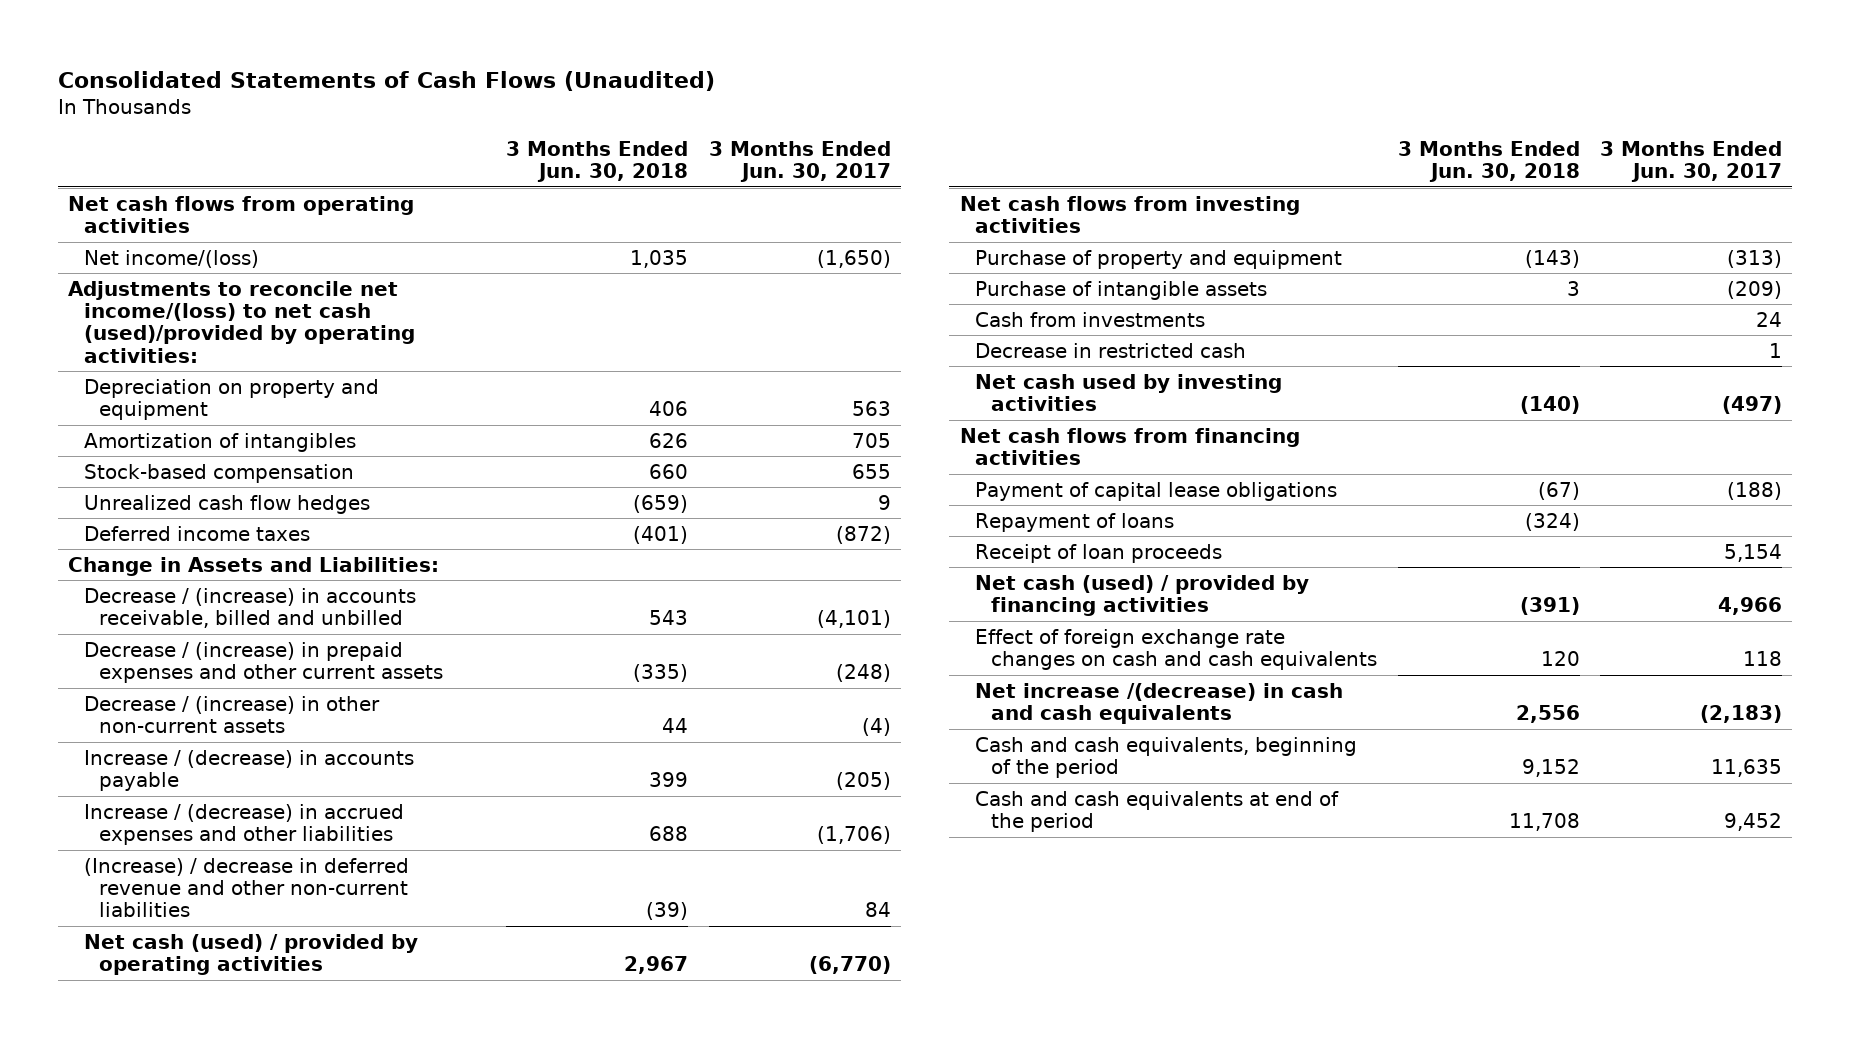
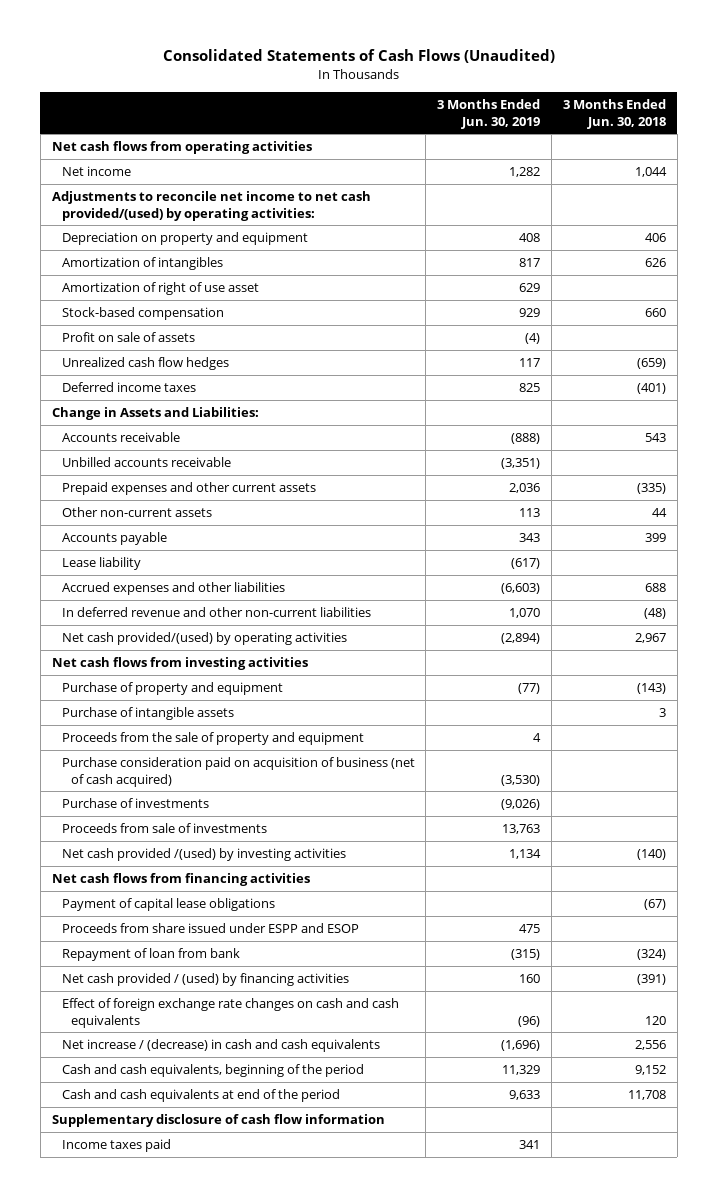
- | 3 Months Ended Jun. 30, 2018 | 3 Months Ended Jun. 30, 2017
+ | 3 Months Ended Jun. 30, 2019 | 3 Months Ended Jun. 30, 2018
- Net income/(loss) | 1,035 | (1,650)
- Adjustments to reconcile net income/(loss) to net cash (used)/provided by operating activities:
+ Net income | 1,282 | 1,044
+ Adjustments to reconcile net income to net cash provided/(used) by operating activities:
+ Amortization of right of use asset | 629 |
+ Profit on sale of assets | (4) |
- Decrease / (increase) in accounts receivable, billed and unbilled | 543 | (4,101)
- Decrease / (increase) in prepaid expenses and other current assets | (335) | (248)
- Decrease / (increase) in other non-current assets | 44 | (4)
- Increase / (decrease) in accounts payable | 399 | (205)
- Increase / (decrease) in accrued expenses and other liabilities | 688 | (1,706)
- (Increase) / decrease in deferred revenue and other non-current liabilities | (39) | 84
- Net cash (used) / provided by operating activities | 2,967 | (6,770)
+ Accounts receivable | (888) | 543
+ Unbilled accounts receivable | (3,351) |
+ Prepaid expenses and other current assets | 2,036 | (335)
+ Other non-current assets | 113 | 44
+ Accounts payable | 343 | 399
+ Lease liability | (617) |
+ Accrued expenses and other liabilities | (6,603) | 688
+ In deferred revenue and other non-current liabilities | 1,070 | (48)
+ Net cash provided/(used) by operating activities | (2,894) | 2,967
- Cash from investments | | 24
- Decrease in restricted cash | | 1
- Net cash used by investing activities | (140) | (497)
+ Proceeds from the sale of property and equipment | 4 |
+ Purchase consideration paid on acquisition of business (net of cash acquired) | (3,530) |
+ Purchase of investments | (9,026) |
+ Proceeds from sale of investments | 13,763 |
+ Net cash provided /(used) by investing activities | 1,134 | (140)
- Repayment of loans | (324) |
- Receipt of loan proceeds | | 5,154
- Net cash (used) / provided by financing activities | (391) | 4,966
+ Proceeds from share issued under ESPP and ESOP | 475 |
+ Repayment of loan from bank | (315) | (324)
+ Net cash provided / (used) by financing activities | 160 | (391)
- Net increase /(decrease) in cash and cash equivalents | 2,556 | (2,183)
+ Net increase / (decrease) in cash and cash equivalents | (1,696) | 2,556
+ Supplementary disclosure of cash flow information
+ Income taxes paid | 341 |

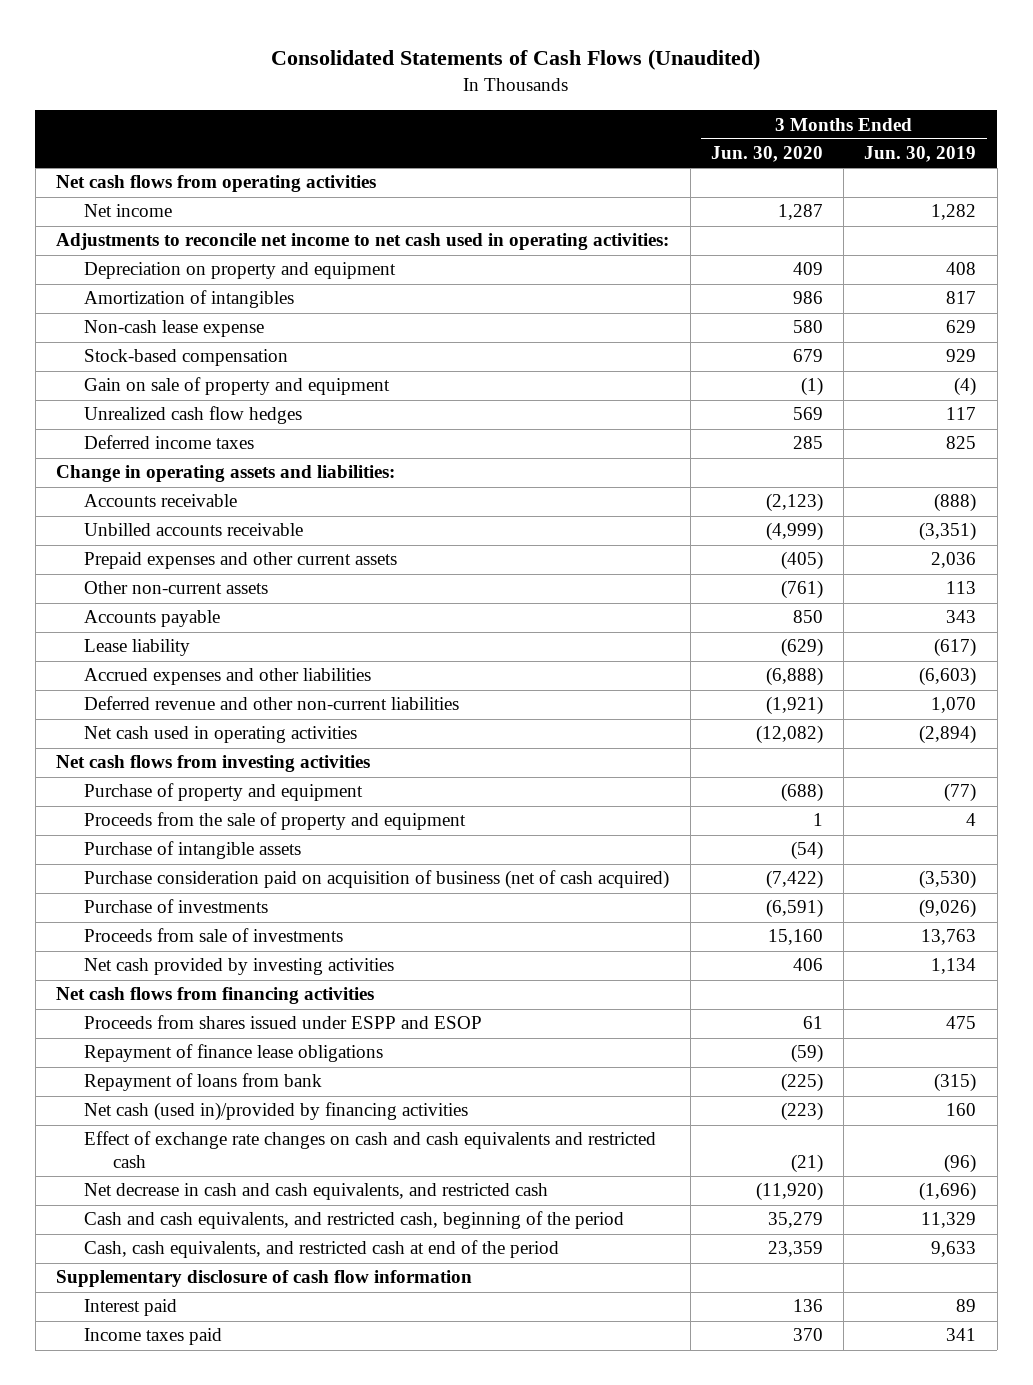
- | 3 Months Ended Jun. 30, 2019 | 3 Months Ended Jun. 30, 2018
+ | 3 Months Ended Jun. 30, 2020 | 3 Months Ended Jun. 30, 2019
- Adjustments to reconcile net income to net cash provided/(used) by operating activities:
+ Adjustments to reconcile net income to net cash used in operating activities:
- Amortization of right of use asset | 629 |
+ Non-cash lease expense | 580 | 629
- Profit on sale of assets | (4) |
+ Gain on sale of property and equipment | (1) | (4)
- Change in Assets and Liabilities:
+ Change in operating assets and liabilities:
- In deferred revenue and other non-current liabilities | 1,070 | (48)
- Net cash provided/(used) by operating activities | (2,894) | 2,967
+ Deferred revenue and other non-current liabilities | (1,921) | 1,070
+ Net cash used in operating activities | (12,082) | (2,894)
moved down: Purchase of intangible assets | (54) |
- Net cash provided /(used) by investing activities | 1,134 | (140)
+ Net cash provided by investing activities | 406 | 1,134
- Payment of capital lease obligations | | (67)
- Proceeds from share issued under ESPP and ESOP | 475 |
- Repayment of loan from bank | (315) | (324)
- Net cash provided / (used) by financing activities | 160 | (391)
- Effect of foreign exchange rate changes on cash and cash equivalents | (96) | 120
- Net increase / (decrease) in cash and cash equivalents | (1,696) | 2,556
- Cash and cash equivalents, beginning of the period | 11,329 | 9,152
- Cash and cash equivalents at end of the period | 9,633 | 11,708
+ Proceeds from shares issued under ESPP and ESOP | 61 | 475
+ Repayment of finance lease obligations | (59) |
+ Repayment of loans from bank | (225) | (315)
+ Net cash (used in)/provided by financing activities | (223) | 160
+ Effect of exchange rate changes on cash and cash equivalents and restricted cash | (21) | (96)
+ Net decrease in cash and cash equivalents, and restricted cash | (11,920) | (1,696)
+ Cash and cash equivalents, and restricted cash, beginning of the period | 35,279 | 11,329
+ Cash, cash equivalents, and restricted cash at end of the period | 23,359 | 9,633
+ Interest paid | 136 | 89

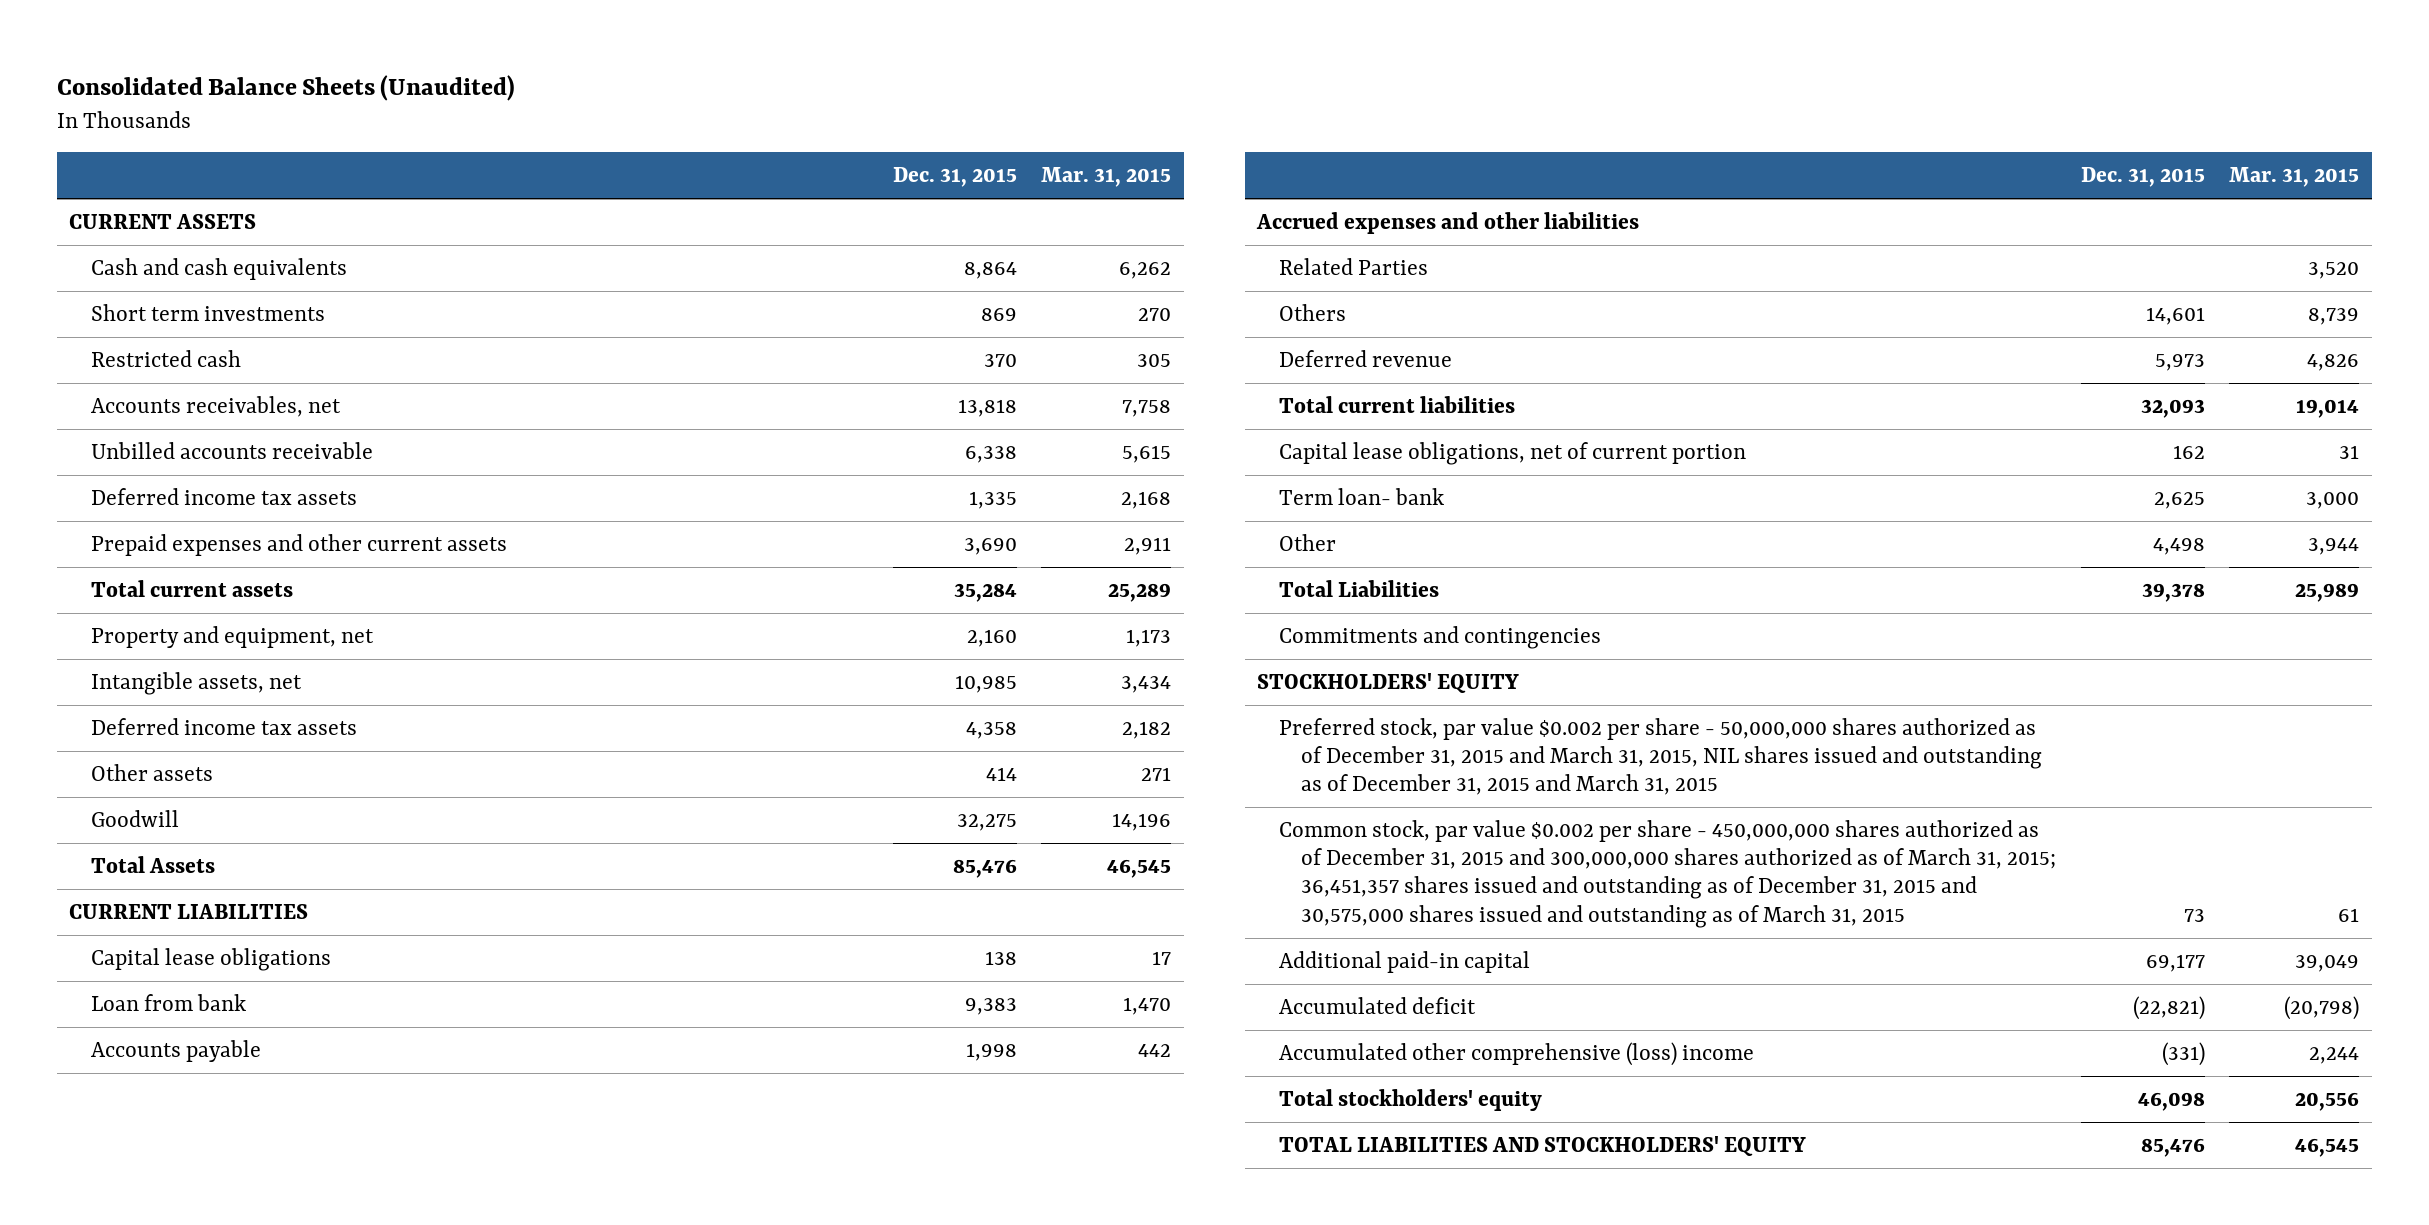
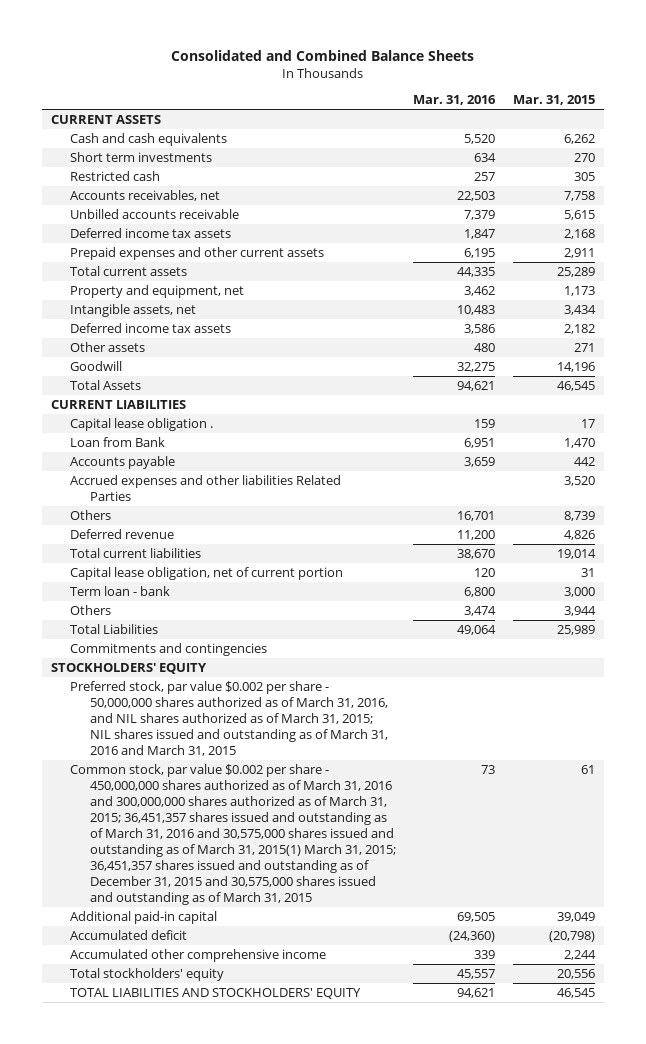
- Consolidated Balance Sheets (Unaudited)
+ Consolidated and Combined Balance Sheets
- | Dec. 31, 2015 | Mar. 31, 2015
+ | Mar. 31, 2016 | Mar. 31, 2015
- Capital lease obligations | 138 | 17
- Loan from bank | 9,383 | 1,470
+ Capital lease obligation . | 159 | 17
+ Loan from Bank | 6,951 | 1,470
- Accrued expenses and other liabilities
- Related Parties | | 3,520
+ Accrued expenses and other liabilities Related Parties | | 3,520
- Capital lease obligations, net of current portion | 162 | 31
- Term loan- bank | 2,625 | 3,000
- Other | 4,498 | 3,944
+ Capital lease obligation, net of current portion | 120 | 31
+ Term loan - bank | 6,800 | 3,000
+ Others | 3,474 | 3,944
- Preferred stock, par value $0.002 per share - 50,000,000 shares authorized as of December 31, 2015 and March 31, 2015, NIL shares issued and outstanding as of December 31, 2015 and March 31, 2015
- Common stock, par value $0.002 per share - 450,000,000 shares authorized as of December 31, 2015 and 300,000,000 shares authorized as of March 31, 2015; 36,451,357 shares issued and outstanding as of December 31, 2015 and 30,575,000 shares issued and outstanding as of March 31, 2015 | 73 | 61
+ Preferred stock, par value $0.002 per share - 50,000,000 shares authorized as of March 31, 2016, and NIL shares authorized as of March 31, 2015; NIL shares issued and outstanding as of March 31, 2016 and March 31, 2015
+ Common stock, par value $0.002 per share - 450,000,000 shares authorized as of March 31, 2016 and 300,000,000 shares authorized as of March 31, 2015; 36,451,357 shares issued and outstanding as of March 31, 2016 and 30,575,000 shares issued and outstanding as of March 31, 2015(1) March 31, 2015; 36,451,357 shares issued and outstanding as of December 31, 2015 and 30,575,000 shares issued and outstanding as of March 31, 2015 | 73 | 61
- Accumulated other comprehensive (loss) income | (331) | 2,244
+ Accumulated other comprehensive income | 339 | 2,244

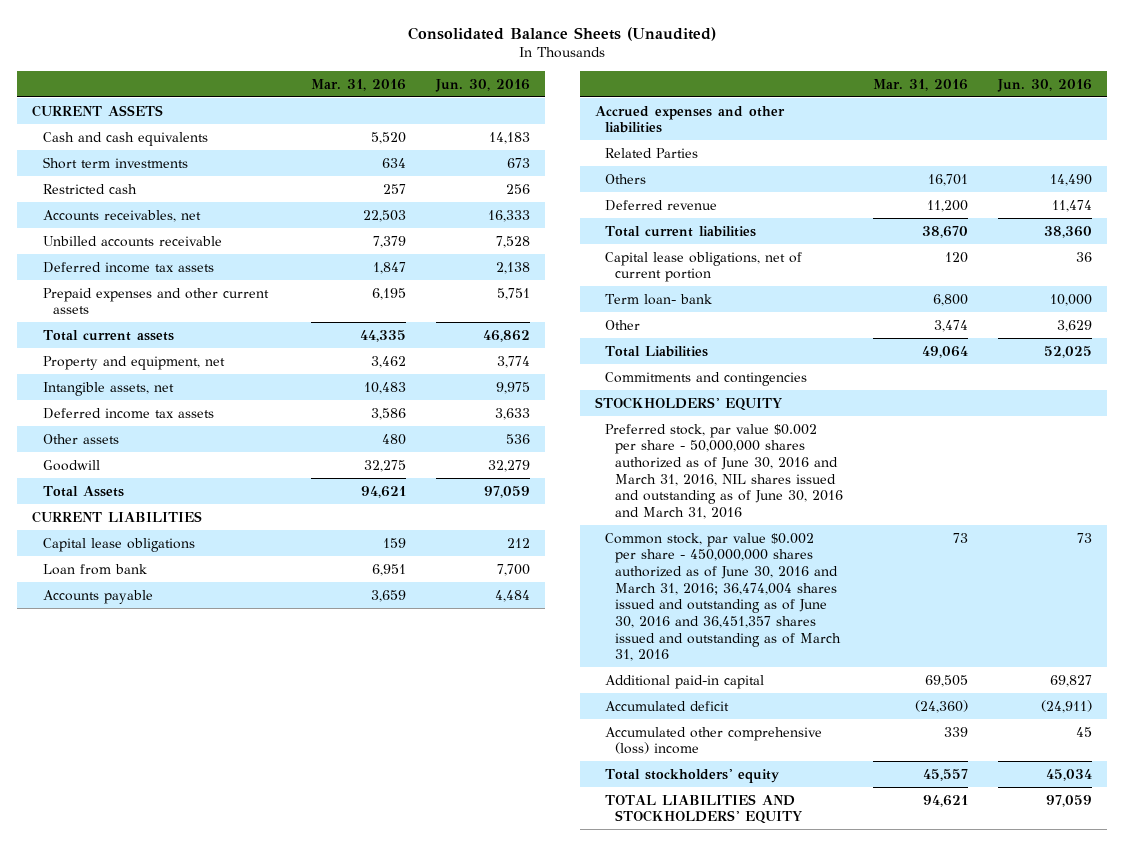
- Consolidated and Combined Balance Sheets
+ Consolidated Balance Sheets (Unaudited)
- | Mar. 31, 2016 | Mar. 31, 2015
+ | Mar. 31, 2016 | Jun. 30, 2016
- Capital lease obligation . | 159 | 17
- Loan from Bank | 6,951 | 1,470
+ Capital lease obligations | 159 | 212
+ Loan from bank | 6,951 | 7,700
- Accrued expenses and other liabilities Related Parties | | 3,520
+ Accrued expenses and other liabilities
+ Related Parties
- Capital lease obligation, net of current portion | 120 | 31
- Term loan - bank | 6,800 | 3,000
- Others | 3,474 | 3,944
+ Capital lease obligations, net of current portion | 120 | 36
+ Term loan- bank | 6,800 | 10,000
+ Other | 3,474 | 3,629
- Preferred stock, par value $0.002 per share - 50,000,000 shares authorized as of March 31, 2016, and NIL shares authorized as of March 31, 2015; NIL shares issued and outstanding as of March 31, 2016 and March 31, 2015
- Common stock, par value $0.002 per share - 450,000,000 shares authorized as of March 31, 2016 and 300,000,000 shares authorized as of March 31, 2015; 36,451,357 shares issued and outstanding as of March 31, 2016 and 30,575,000 shares issued and outstanding as of March 31, 2015(1) March 31, 2015; 36,451,357 shares issued and outstanding as of December 31, 2015 and 30,575,000 shares issued and outstanding as of March 31, 2015 | 73 | 61
+ Preferred stock, par value $0.002 per share - 50,000,000 shares authorized as of June 30, 2016 and March 31, 2016, NIL shares issued and outstanding as of June 30, 2016 and March 31, 2016
+ Common stock, par value $0.002 per share - 450,000,000 shares authorized as of June 30, 2016 and March 31, 2016; 36,474,004 shares issued and outstanding as of June 30, 2016 and 36,451,357 shares issued and outstanding as of March 31, 2016 | 73 | 73
- Accumulated other comprehensive income | 339 | 2,244
+ Accumulated other comprehensive (loss) income | 339 | 45

